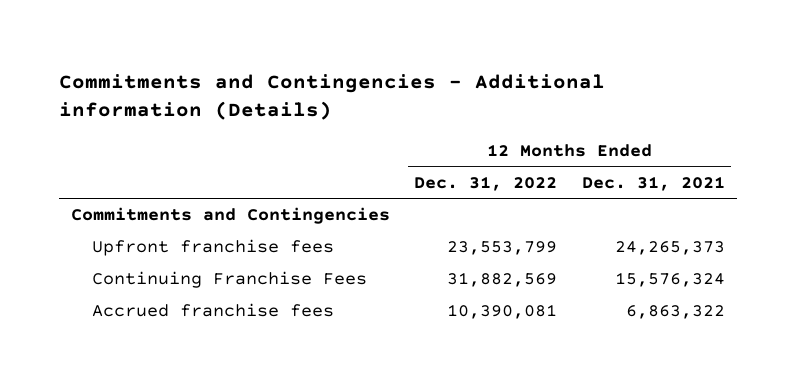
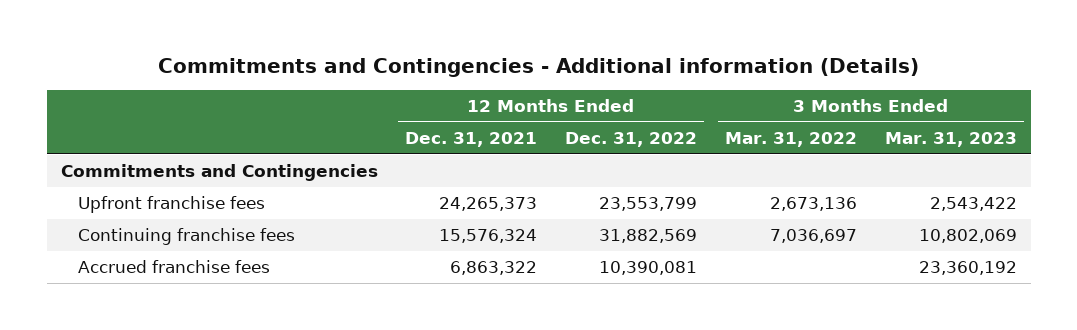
- | 12 Months Ended Dec. 31, 2022 | 12 Months Ended Dec. 31, 2021
+ | 12 Months Ended Dec. 31, 2021 | 12 Months Ended Dec. 31, 2022 | 3 Months Ended Mar. 31, 2022 | 3 Months Ended Mar. 31, 2023
- Continuing Franchise Fees | 31,882,569 | 15,576,324
+ Continuing franchise fees | 15,576,324 | 31,882,569 | 7,036,697 | 10,802,069

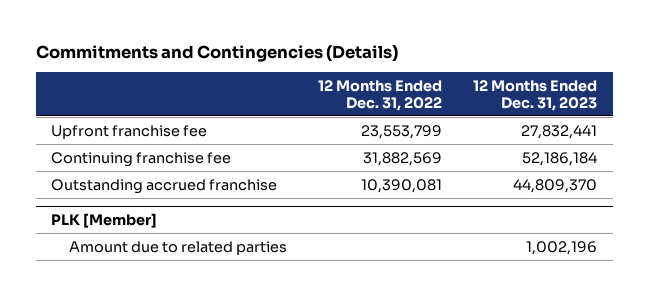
- Commitments and Contingencies - Additional information (Details)
+ Commitments and Contingencies (Details)
- | 12 Months Ended Dec. 31, 2021 | 12 Months Ended Dec. 31, 2022 | 3 Months Ended Mar. 31, 2022 | 3 Months Ended Mar. 31, 2023
+ | 12 Months Ended Dec. 31, 2022 | 12 Months Ended Dec. 31, 2023
- Commitments and Contingencies
- Upfront franchise fees | 24,265,373 | 23,553,799 | 2,673,136 | 2,543,422
- Continuing franchise fees | 15,576,324 | 31,882,569 | 7,036,697 | 10,802,069
- Accrued franchise fees | 6,863,322 | 10,390,081 | | 23,360,192
+ Upfront franchise fee | 23,553,799 | 27,832,441
+ Continuing franchise fee | 31,882,569 | 52,186,184
+ Outstanding accrued franchise | 10,390,081 | 44,809,370
+ PLK [Member]
+ Amount due to related parties | | 1,002,196

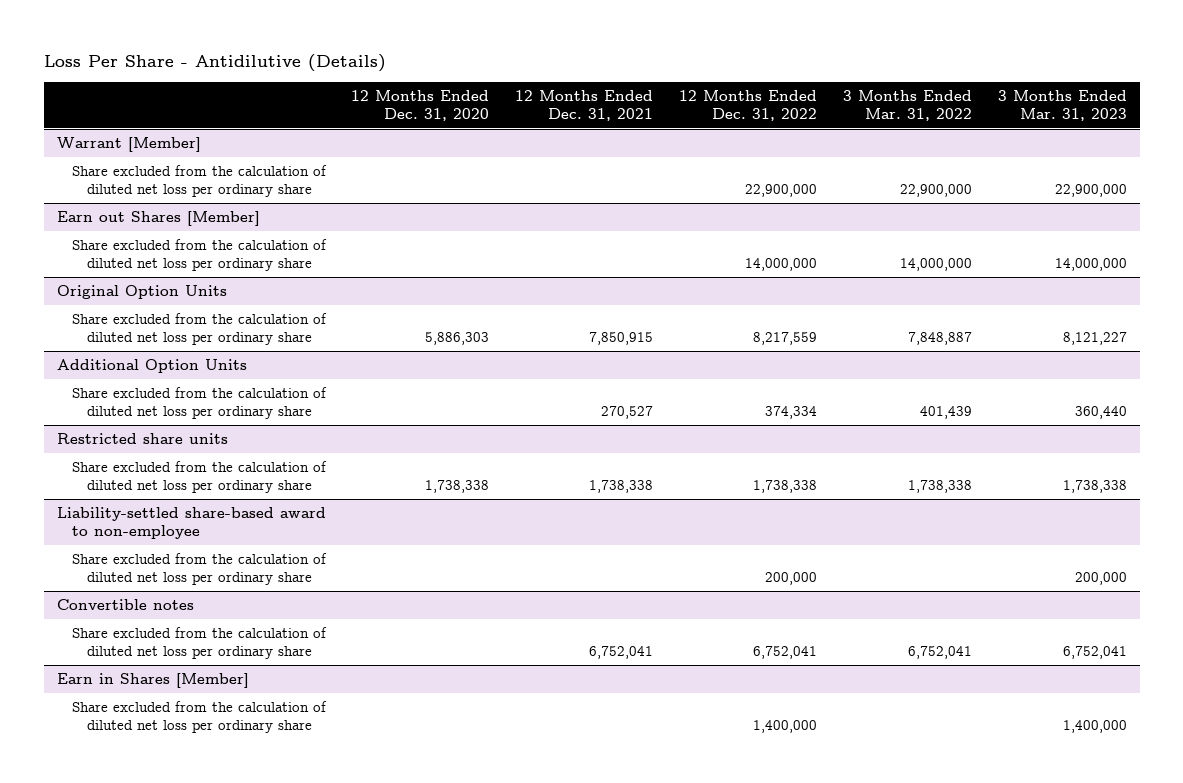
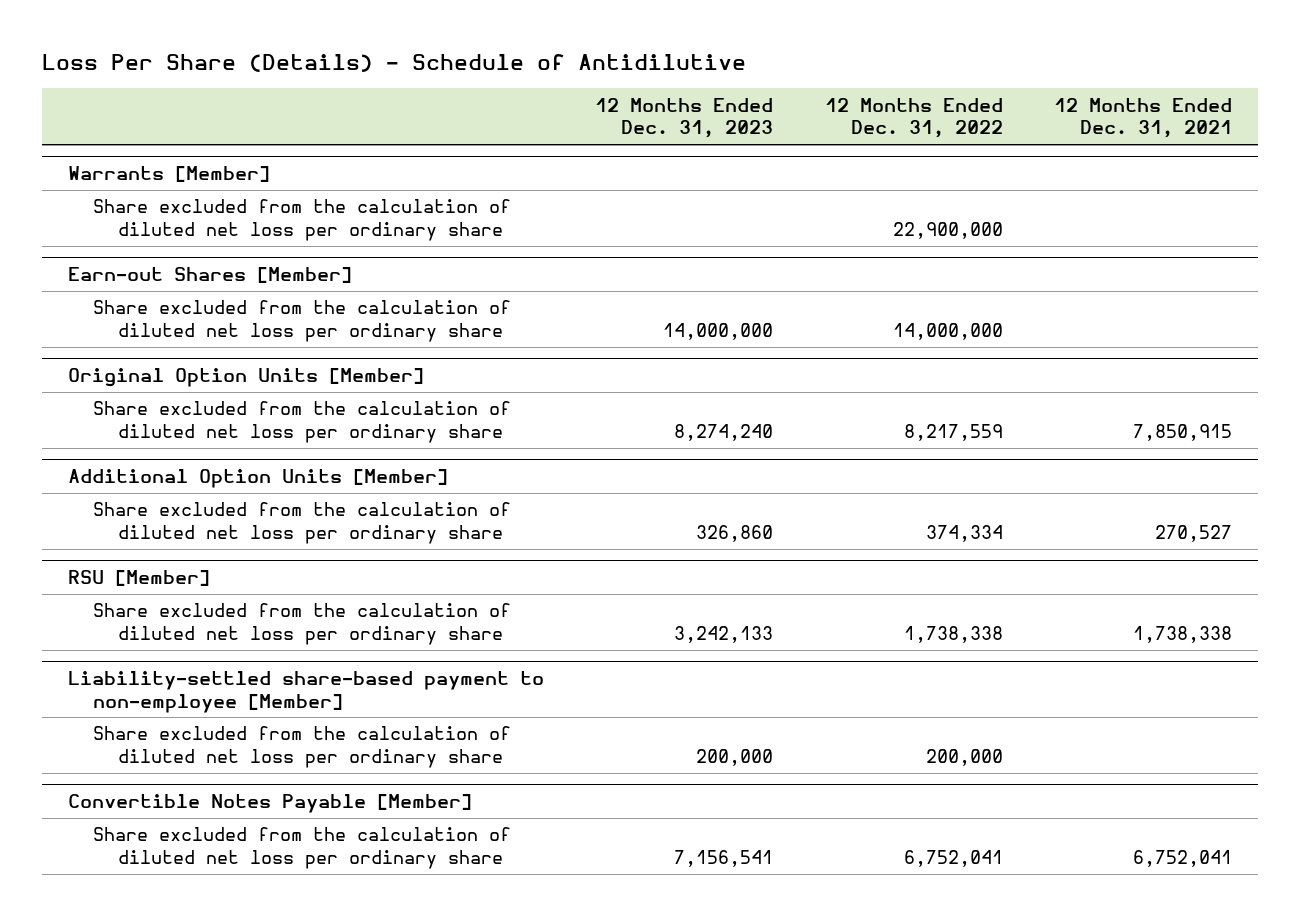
- Loss Per Share - Antidilutive (Details)
+ Loss Per Share (Details) - Schedule of Antidilutive
- | 12 Months Ended Dec. 31, 2020 | 12 Months Ended Dec. 31, 2021 | 12 Months Ended Dec. 31, 2022 | 3 Months Ended Mar. 31, 2022 | 3 Months Ended Mar. 31, 2023
+ | 12 Months Ended Dec. 31, 2023 | 12 Months Ended Dec. 31, 2022 | 12 Months Ended Dec. 31, 2021
- Warrant [Member]
+ Warrants [Member]
- Earn out Shares [Member]
+ Earn-out Shares [Member]
- Original Option Units
+ Original Option Units [Member]
- Additional Option Units
+ Additional Option Units [Member]
- Restricted share units
+ RSU [Member]
- Liability-settled share-based award to non-employee
+ Liability-settled share-based payment to non-employee [Member]
- Convertible notes
+ Convertible Notes Payable [Member]
- Earn in Shares [Member]
- Share excluded from the calculation of diluted net loss per ordinary share | | | 1,400,000 | | 1,400,000

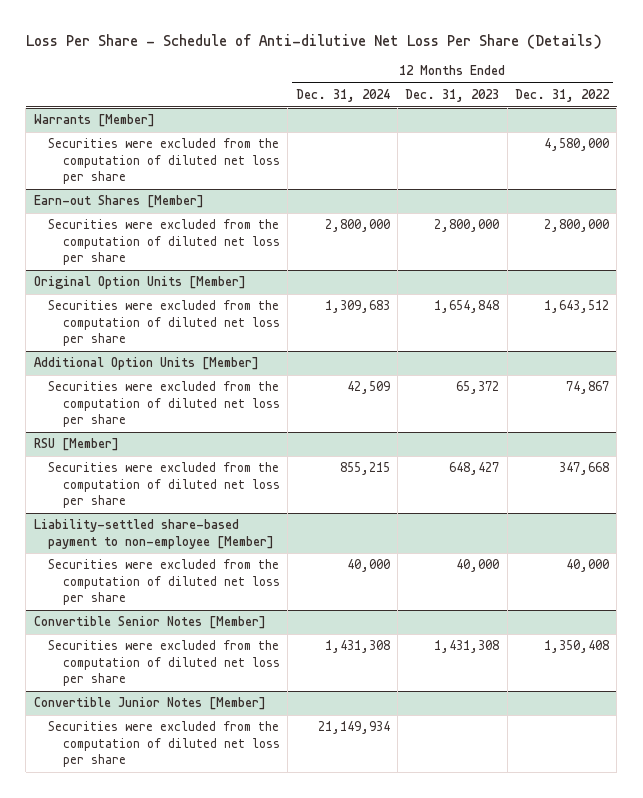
- Loss Per Share (Details) - Schedule of Antidilutive
+ Loss Per Share - Schedule of Anti-dilutive Net Loss Per Share (Details)
- | 12 Months Ended Dec. 31, 2023 | 12 Months Ended Dec. 31, 2022 | 12 Months Ended Dec. 31, 2021
+ | 12 Months Ended Dec. 31, 2024 | 12 Months Ended Dec. 31, 2023 | 12 Months Ended Dec. 31, 2022
@ Warrants [Member]
- Share excluded from the calculation of diluted net loss per ordinary share | | 22,900,000 |
+ Securities were excluded from the computation of diluted net loss per share | | | 4,580,000
@ Earn-out Shares [Member]
- Share excluded from the calculation of diluted net loss per ordinary share | 14,000,000 | 14,000,000 |
+ Securities were excluded from the computation of diluted net loss per share | 2,800,000 | 2,800,000 | 2,800,000
@ Original Option Units [Member]
- Share excluded from the calculation of diluted net loss per ordinary share | 8,274,240 | 8,217,559 | 7,850,915
+ Securities were excluded from the computation of diluted net loss per share | 1,309,683 | 1,654,848 | 1,643,512
@ Additional Option Units [Member]
- Share excluded from the calculation of diluted net loss per ordinary share | 326,860 | 374,334 | 270,527
+ Securities were excluded from the computation of diluted net loss per share | 42,509 | 65,372 | 74,867
@ RSU [Member]
- Share excluded from the calculation of diluted net loss per ordinary share | 3,242,133 | 1,738,338 | 1,738,338
+ Securities were excluded from the computation of diluted net loss per share | 855,215 | 648,427 | 347,668
@ Liability-settled share-based payment to non-employee [Member]
- Share excluded from the calculation of diluted net loss per ordinary share | 200,000 | 200,000 |
- Convertible Notes Payable [Member]
- Share excluded from the calculation of diluted net loss per ordinary share | 7,156,541 | 6,752,041 | 6,752,041
@ Liability-settled share-based payment to non-employee [Member]
+ Securities were excluded from the computation of diluted net loss per share | 40,000 | 40,000 | 40,000
+ Convertible Senior Notes [Member]
+ Securities were excluded from the computation of diluted net loss per share | 1,431,308 | 1,431,308 | 1,350,408
+ Convertible Junior Notes [Member]
+ Securities were excluded from the computation of diluted net loss per share | 21,149,934 | |

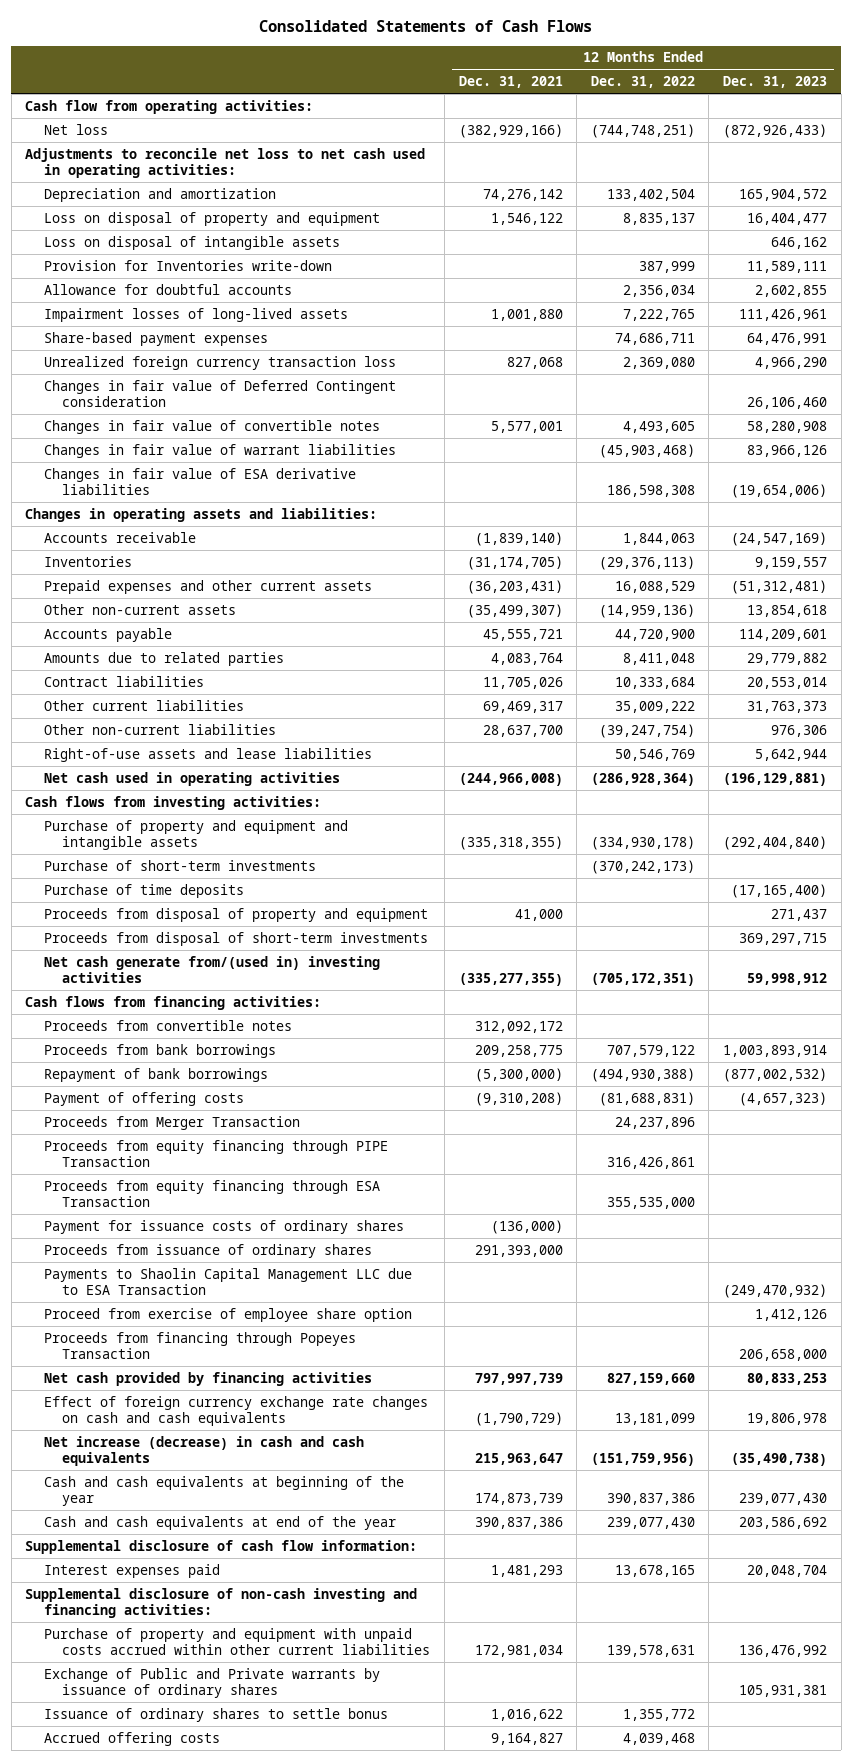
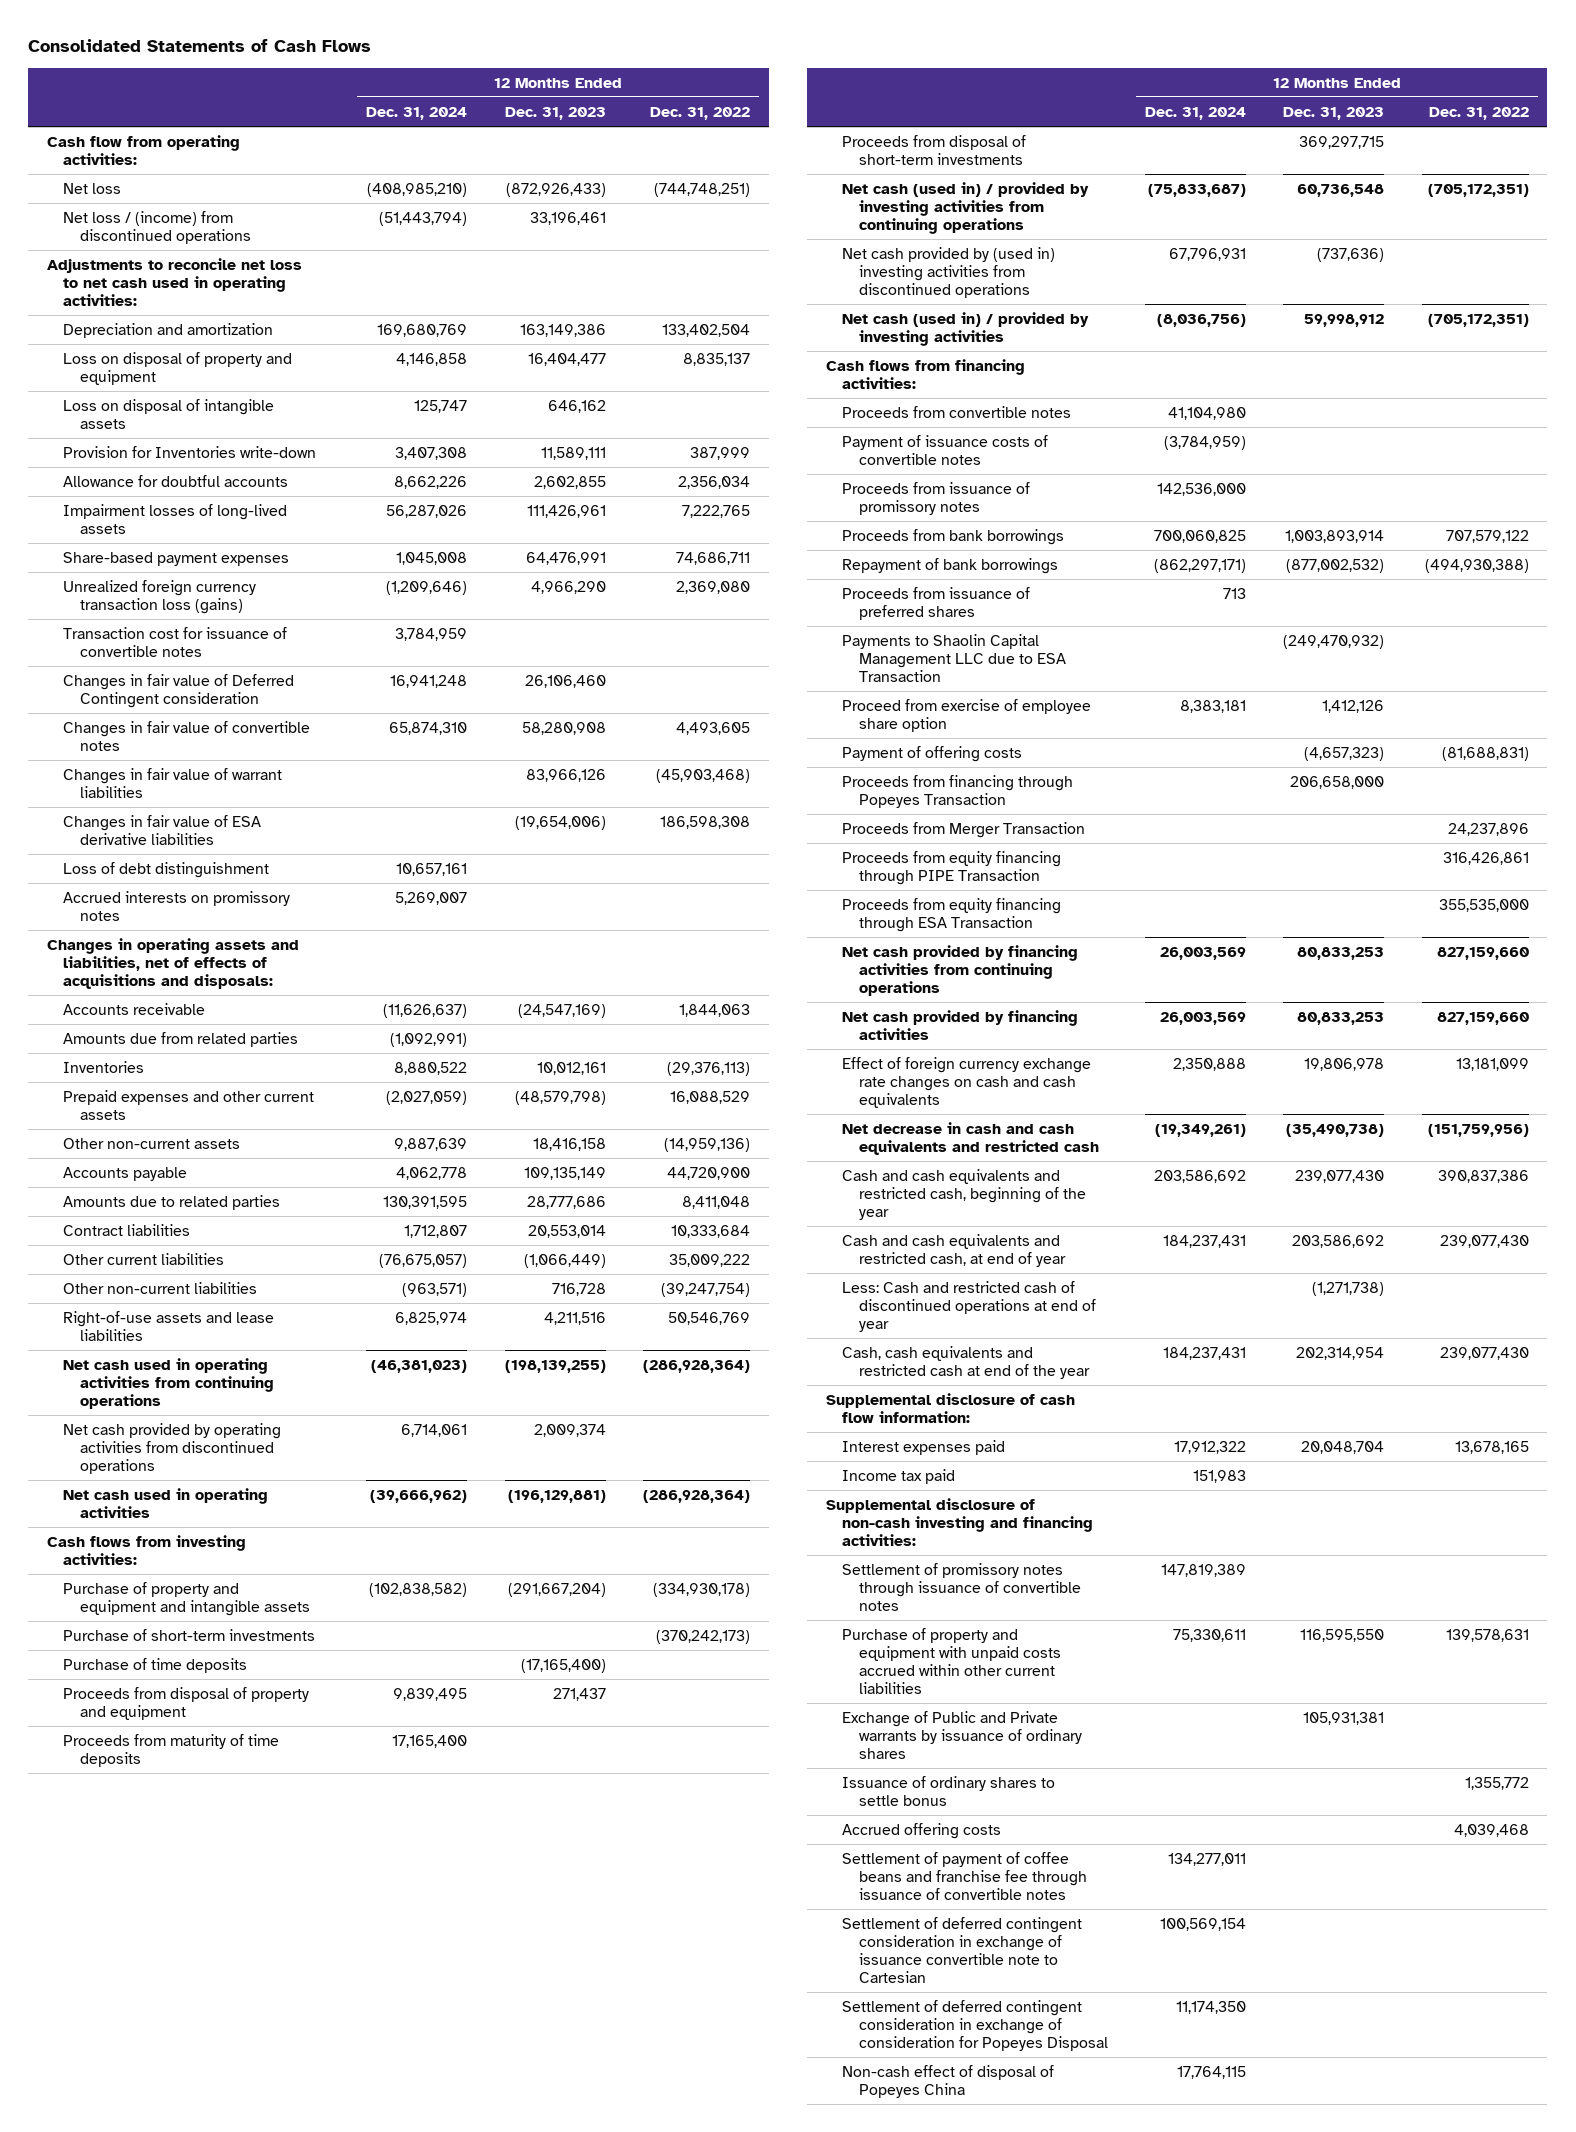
- | 12 Months Ended Dec. 31, 2021 | 12 Months Ended Dec. 31, 2022 | 12 Months Ended Dec. 31, 2023
+ | 12 Months Ended Dec. 31, 2024 | 12 Months Ended Dec. 31, 2023 | 12 Months Ended Dec. 31, 2022
+ Net loss / (income) from discontinued operations | (51,443,794) | 33,196,461 |
- Depreciation and amortization | 74,276,142 | 133,402,504 | 165,904,572
+ Depreciation and amortization | 169,680,769 | 163,149,386 | 133,402,504
- Unrealized foreign currency transaction loss | 827,068 | 2,369,080 | 4,966,290
+ Unrealized foreign currency transaction loss (gains) | (1,209,646) | 4,966,290 | 2,369,080
+ Transaction cost for issuance of convertible notes | 3,784,959 | |
- Changes in operating assets and liabilities:
+ Loss of debt distinguishment | 10,657,161 | |
+ Accrued interests on promissory notes | 5,269,007 | |
+ Changes in operating assets and liabilities, net of effects of acquisitions and disposals:
- Inventories | (31,174,705) | (29,376,113) | 9,159,557
- Prepaid expenses and other current assets | (36,203,431) | 16,088,529 | (51,312,481)
- Other non-current assets | (35,499,307) | (14,959,136) | 13,854,618
- Accounts payable | 45,555,721 | 44,720,900 | 114,209,601
- Amounts due to related parties | 4,083,764 | 8,411,048 | 29,779,882
+ Amounts due from related parties | (1,092,991) | |
+ Inventories | 8,880,522 | 10,012,161 | (29,376,113)
+ Prepaid expenses and other current assets | (2,027,059) | (48,579,798) | 16,088,529
+ Other non-current assets | 9,887,639 | 18,416,158 | (14,959,136)
+ Accounts payable | 4,062,778 | 109,135,149 | 44,720,900
+ Amounts due to related parties | 130,391,595 | 28,777,686 | 8,411,048
- Other current liabilities | 69,469,317 | 35,009,222 | 31,763,373
- Other non-current liabilities | 28,637,700 | (39,247,754) | 976,306
- Right-of-use assets and lease liabilities | | 50,546,769 | 5,642,944
+ Other current liabilities | (76,675,057) | (1,066,449) | 35,009,222
+ Other non-current liabilities | (963,571) | 716,728 | (39,247,754)
+ Right-of-use assets and lease liabilities | 6,825,974 | 4,211,516 | 50,546,769
+ Net cash used in operating activities from continuing operations | (46,381,023) | (198,139,255) | (286,928,364)
+ Net cash provided by operating activities from discontinued operations | 6,714,061 | 2,009,374 |
- Purchase of property and equipment and intangible assets | (335,318,355) | (334,930,178) | (292,404,840)
+ Purchase of property and equipment and intangible assets | (102,838,582) | (291,667,204) | (334,930,178)
+ Proceeds from maturity of time deposits | 17,165,400 | |
- Net cash generate from/(used in) investing activities | (335,277,355) | (705,172,351) | 59,998,912
+ Net cash (used in) / provided by investing activities from continuing operations | (75,833,687) | 60,736,548 | (705,172,351)
+ Net cash provided by (used in) investing activities from discontinued operations | 67,796,931 | (737,636) |
+ Net cash (used in) / provided by investing activities | (8,036,756) | 59,998,912 | (705,172,351)
+ Payment of issuance costs of convertible notes | (3,784,959) | |
+ Proceeds from issuance of promissory notes | 142,536,000 | |
+ Proceeds from issuance of preferred shares | 713 | |
moved up: Payments to Shaolin Capital Management LLC due to ESA Transaction | | (249,470,932) |
moved up: Proceed from exercise of employee share option | 8,383,181 | 1,412,126 |
moved up: Proceeds from financing through Popeyes Transaction | | 206,658,000 |
- Payment for issuance costs of ordinary shares | (136,000) | |
- Proceeds from issuance of ordinary shares | 291,393,000 | |
+ Net cash provided by financing activities from continuing operations | 26,003,569 | 80,833,253 | 827,159,660
- Net increase (decrease) in cash and cash equivalents | 215,963,647 | (151,759,956) | (35,490,738)
- Cash and cash equivalents at beginning of the year | 174,873,739 | 390,837,386 | 239,077,430
- Cash and cash equivalents at end of the year | 390,837,386 | 239,077,430 | 203,586,692
+ Net decrease in cash and cash equivalents and restricted cash | (19,349,261) | (35,490,738) | (151,759,956)
+ Cash and cash equivalents and restricted cash, beginning of the year | 203,586,692 | 239,077,430 | 390,837,386
+ Cash and cash equivalents and restricted cash, at end of year | 184,237,431 | 203,586,692 | 239,077,430
+ Less: Cash and restricted cash of discontinued operations at end of year | | (1,271,738) |
+ Cash, cash equivalents and restricted cash at end of the year | 184,237,431 | 202,314,954 | 239,077,430
+ Income tax paid | 151,983 | |
- Purchase of property and equipment with unpaid costs accrued within other current liabilities | 172,981,034 | 139,578,631 | 136,476,992
+ Settlement of promissory notes through issuance of convertible notes | 147,819,389 | |
+ Purchase of property and equipment with unpaid costs accrued within other current liabilities | 75,330,611 | 116,595,550 | 139,578,631
+ Settlement of payment of coffee beans and franchise fee through issuance of convertible notes | 134,277,011 | |
+ Settlement of deferred contingent consideration in exchange of issuance convertible note to Cartesian | 100,569,154 | |
+ Settlement of deferred contingent consideration in exchange of consideration for Popeyes Disposal | 11,174,350 | |
+ Non-cash effect of disposal of Popeyes China | 17,764,115 | |

